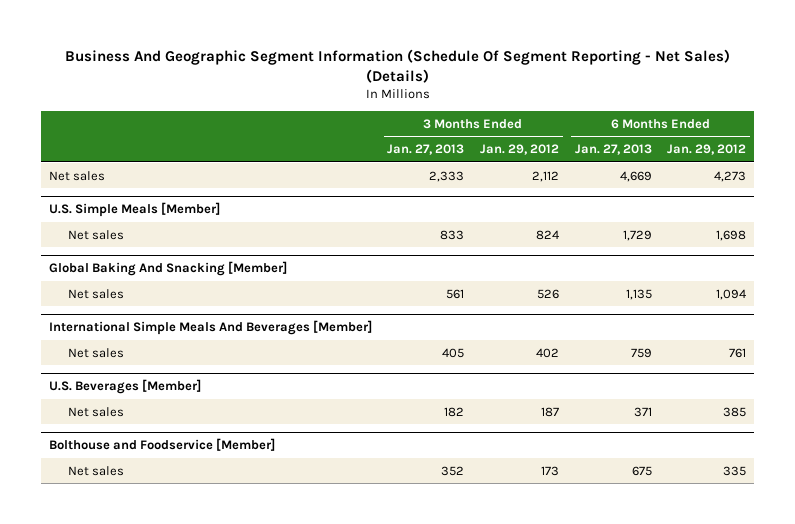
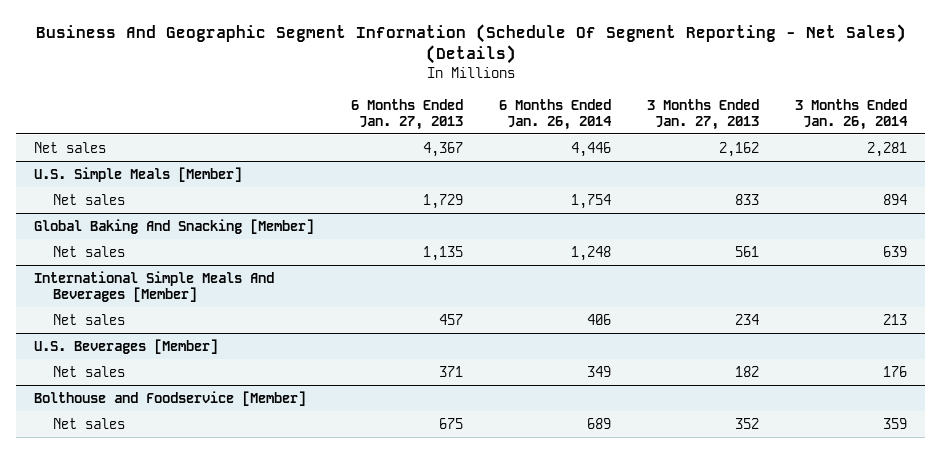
- | 3 Months Ended Jan. 27, 2013 | 3 Months Ended Jan. 29, 2012 | 6 Months Ended Jan. 27, 2013 | 6 Months Ended Jan. 29, 2012
+ | 6 Months Ended Jan. 27, 2013 | 6 Months Ended Jan. 26, 2014 | 3 Months Ended Jan. 27, 2013 | 3 Months Ended Jan. 26, 2014
- Net sales | 2,333 | 2,112 | 4,669 | 4,273
+ Net sales | 4,367 | 4,446 | 2,162 | 2,281
@ International Simple Meals And Beverages [Member]
- Net sales | 405 | 402 | 759 | 761
+ Net sales | 457 | 406 | 234 | 213

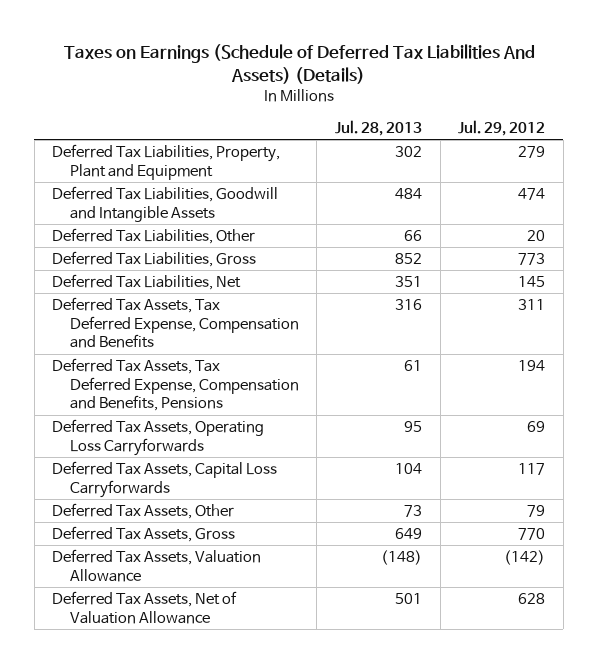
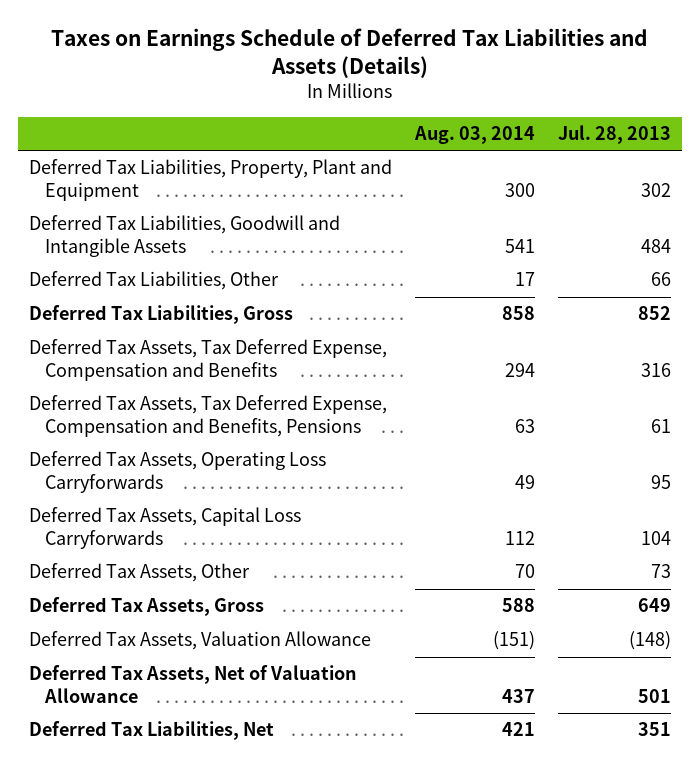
- Taxes on Earnings (Schedule of Deferred Tax Liabilities And Assets) (Details)
+ Taxes on Earnings Schedule of Deferred Tax Liabilities and Assets (Details)
- | Jul. 28, 2013 | Jul. 29, 2012
+ | Aug. 03, 2014 | Jul. 28, 2013
moved down: Deferred Tax Liabilities, Net | 421 | 351

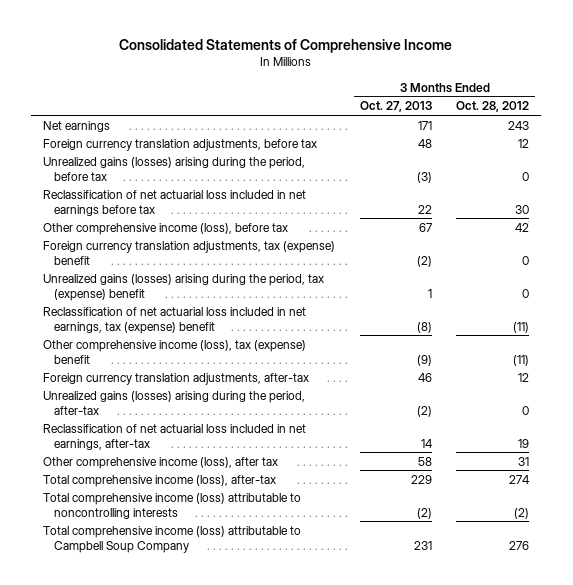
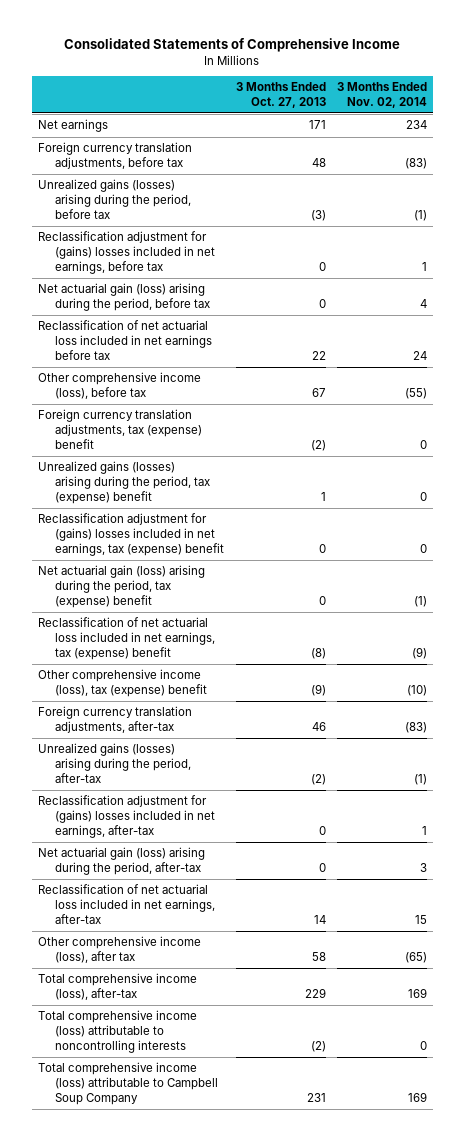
- | 3 Months Ended Oct. 27, 2013 | 3 Months Ended Oct. 28, 2012
+ | 3 Months Ended Oct. 27, 2013 | 3 Months Ended Nov. 02, 2014
+ Reclassification adjustment for (gains) losses included in net earnings, before tax | 0 | 1
+ Net actuarial gain (loss) arising during the period, before tax | 0 | 4
+ Reclassification adjustment for (gains) losses included in net earnings, tax (expense) benefit | 0 | 0
+ Net actuarial gain (loss) arising during the period, tax (expense) benefit | 0 | (1)
+ Reclassification adjustment for (gains) losses included in net earnings, after-tax | 0 | 1
+ Net actuarial gain (loss) arising during the period, after-tax | 0 | 3

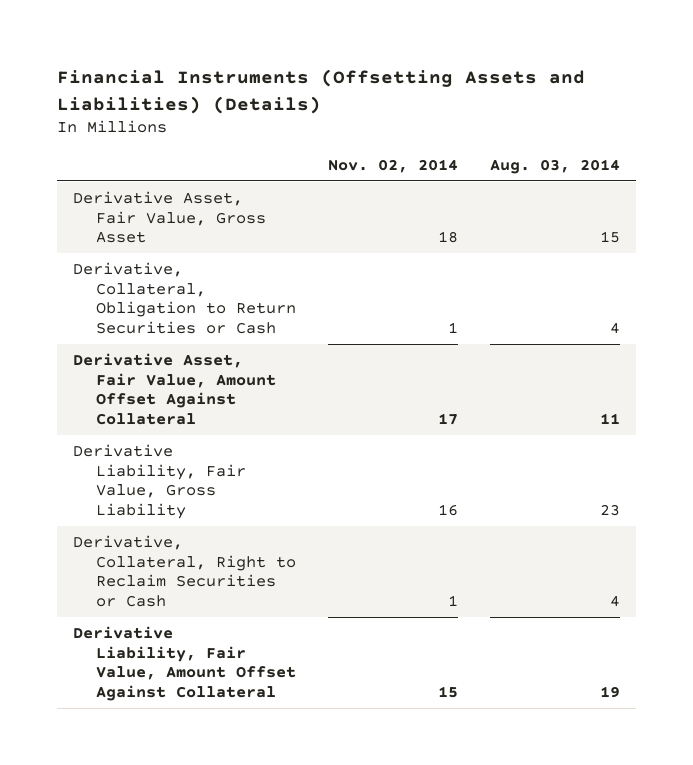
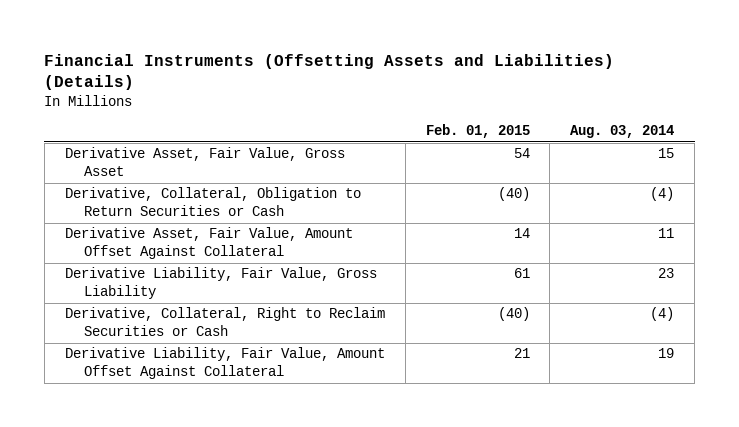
- | Nov. 02, 2014 | Aug. 03, 2014
+ | Feb. 01, 2015 | Aug. 03, 2014
- Derivative, Collateral, Obligation to Return Securities or Cash | 1 | 4
+ Derivative, Collateral, Obligation to Return Securities or Cash | (40) | (4)
- Derivative, Collateral, Right to Reclaim Securities or Cash | 1 | 4
+ Derivative, Collateral, Right to Reclaim Securities or Cash | (40) | (4)

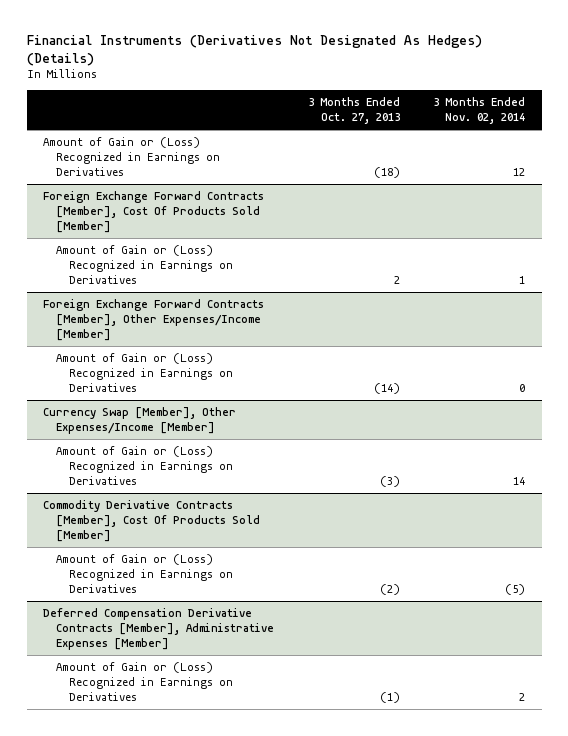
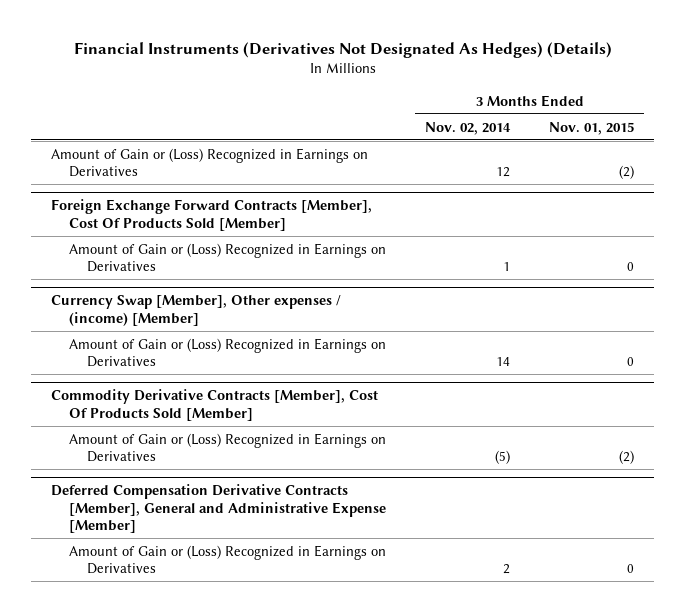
- | 3 Months Ended Oct. 27, 2013 | 3 Months Ended Nov. 02, 2014
+ | 3 Months Ended Nov. 02, 2014 | 3 Months Ended Nov. 01, 2015
- Foreign Exchange Forward Contracts [Member], Other Expenses/Income [Member]
- Amount of Gain or (Loss) Recognized in Earnings on Derivatives | (14) | 0
- Currency Swap [Member], Other Expenses/Income [Member]
+ Currency Swap [Member], Other expenses / (income) [Member]
- Deferred Compensation Derivative Contracts [Member], Administrative Expenses [Member]
+ Deferred Compensation Derivative Contracts [Member], General and Administrative Expense [Member]

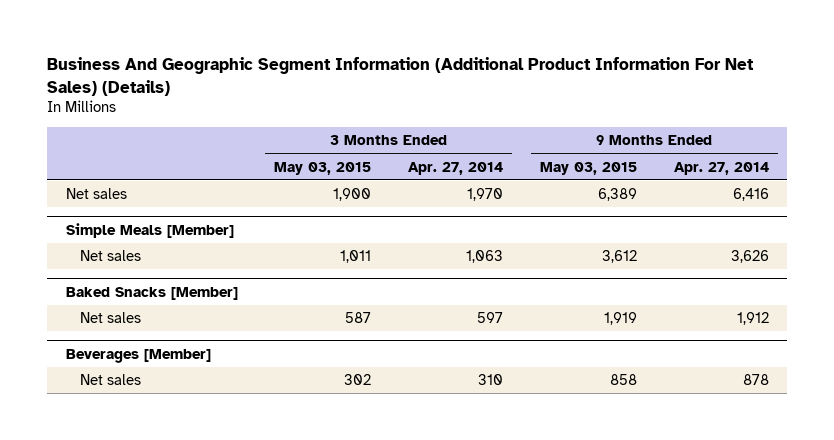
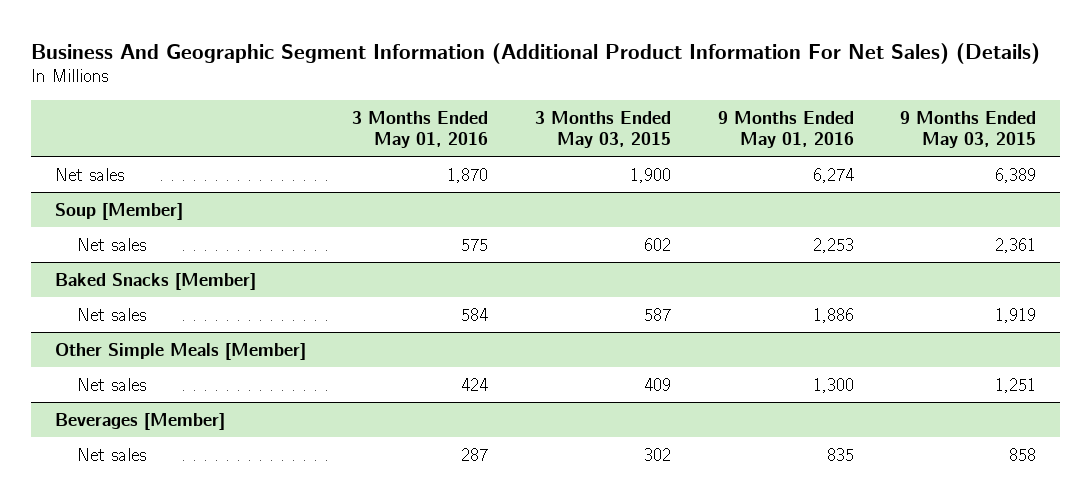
- | 3 Months Ended May 03, 2015 | 3 Months Ended Apr. 27, 2014 | 9 Months Ended May 03, 2015 | 9 Months Ended Apr. 27, 2014
+ | 3 Months Ended May 01, 2016 | 3 Months Ended May 03, 2015 | 9 Months Ended May 01, 2016 | 9 Months Ended May 03, 2015
- Simple Meals [Member]
- Net sales | 1,011 | 1,063 | 3,612 | 3,626
+ Soup [Member]
+ Net sales | 575 | 602 | 2,253 | 2,361
+ Other Simple Meals [Member]
+ Net sales | 424 | 409 | 1,300 | 1,251

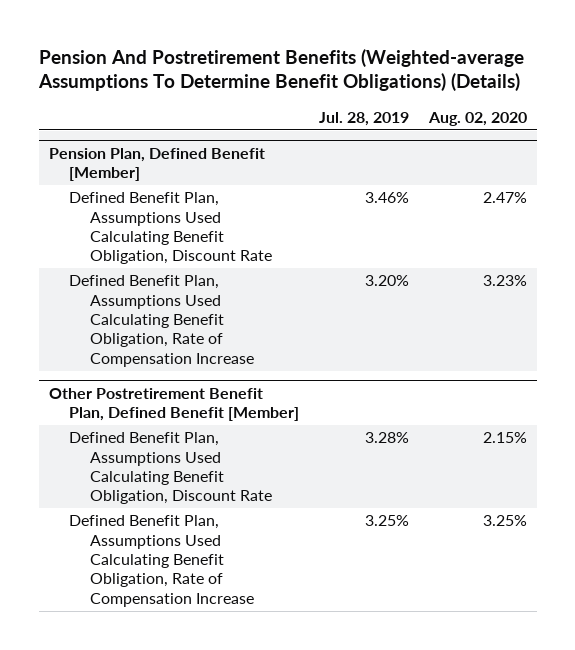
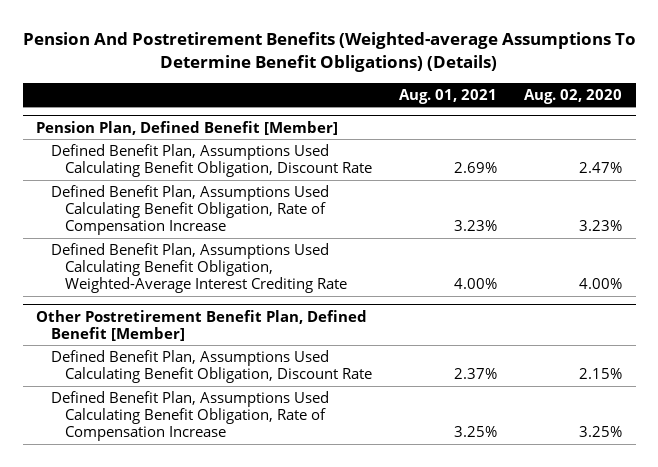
- | Jul. 28, 2019 | Aug. 02, 2020
+ | Aug. 01, 2021 | Aug. 02, 2020
@ Pension Plan, Defined Benefit [Member]
+ Defined Benefit Plan, Assumptions Used Calculating Benefit Obligation, Weighted-Average Interest Crediting Rate | 4.00% | 4.00%

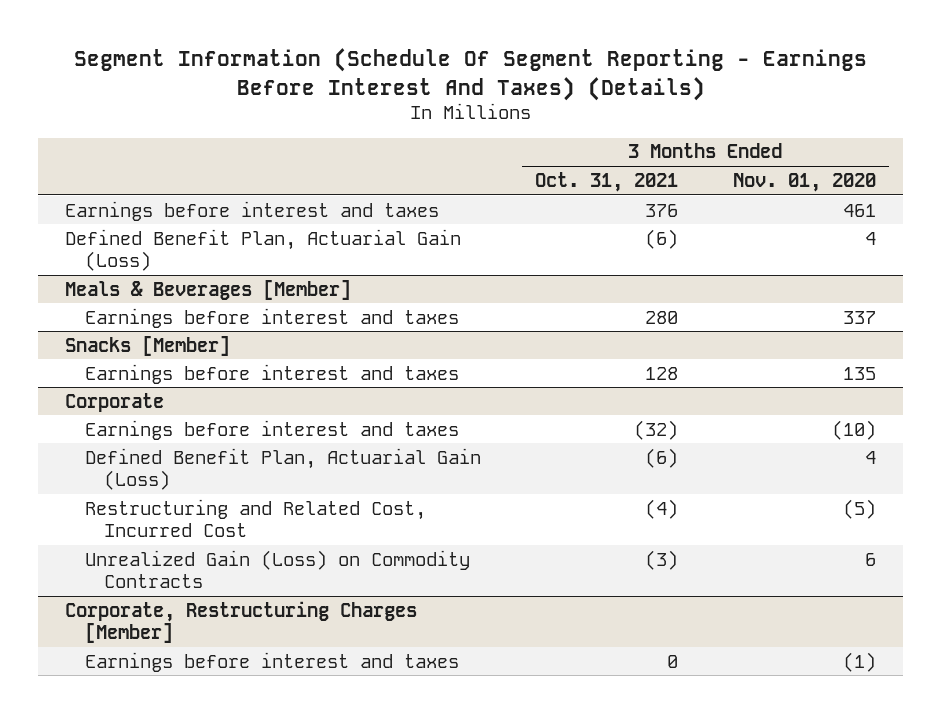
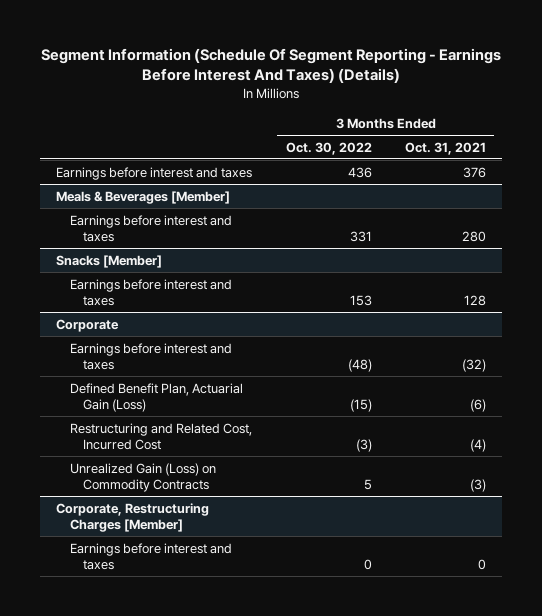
- | 3 Months Ended Oct. 31, 2021 | 3 Months Ended Nov. 01, 2020
+ | 3 Months Ended Oct. 30, 2022 | 3 Months Ended Oct. 31, 2021
- Defined Benefit Plan, Actuarial Gain (Loss) | (6) | 4

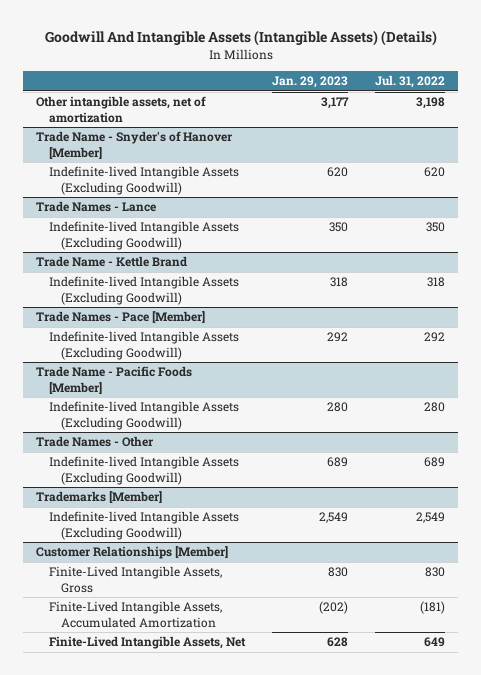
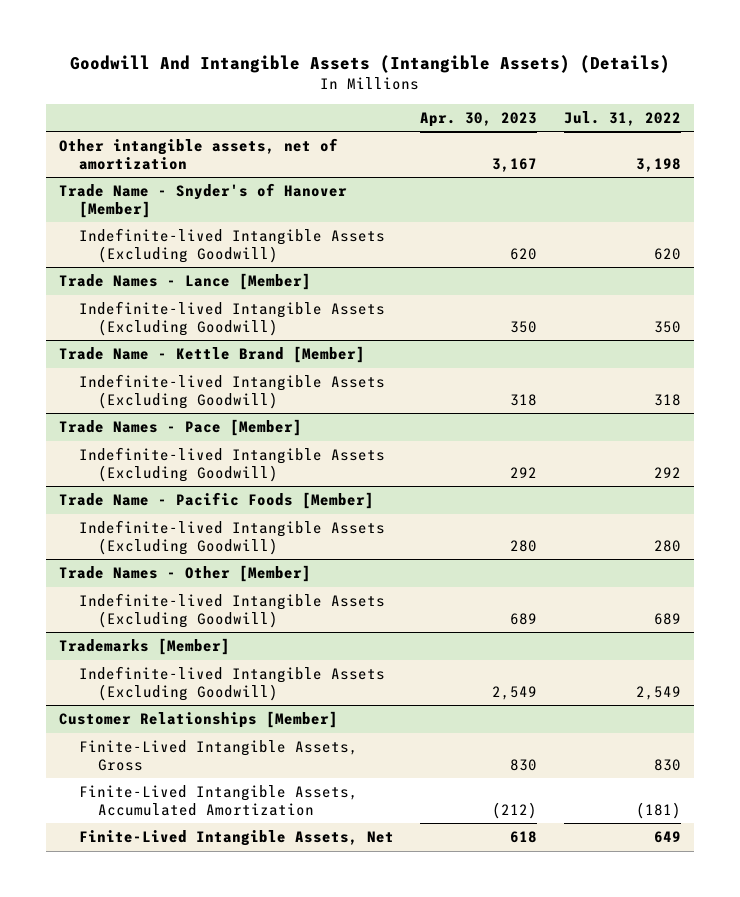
- | Jan. 29, 2023 | Jul. 31, 2022
+ | Apr. 30, 2023 | Jul. 31, 2022
- Trade Names - Lance
+ Trade Names - Lance [Member]
- Trade Name - Kettle Brand
+ Trade Name - Kettle Brand [Member]
- Trade Names - Other
+ Trade Names - Other [Member]

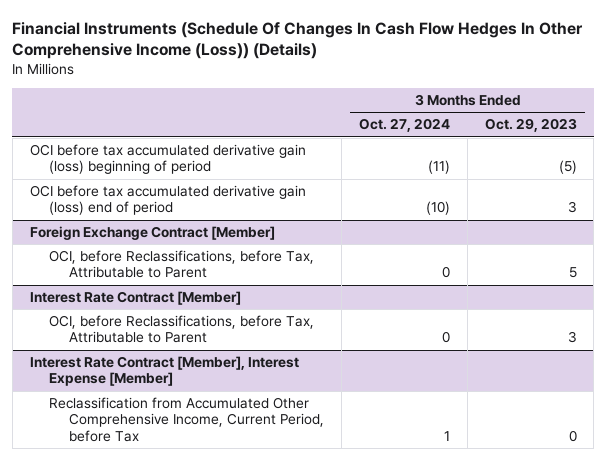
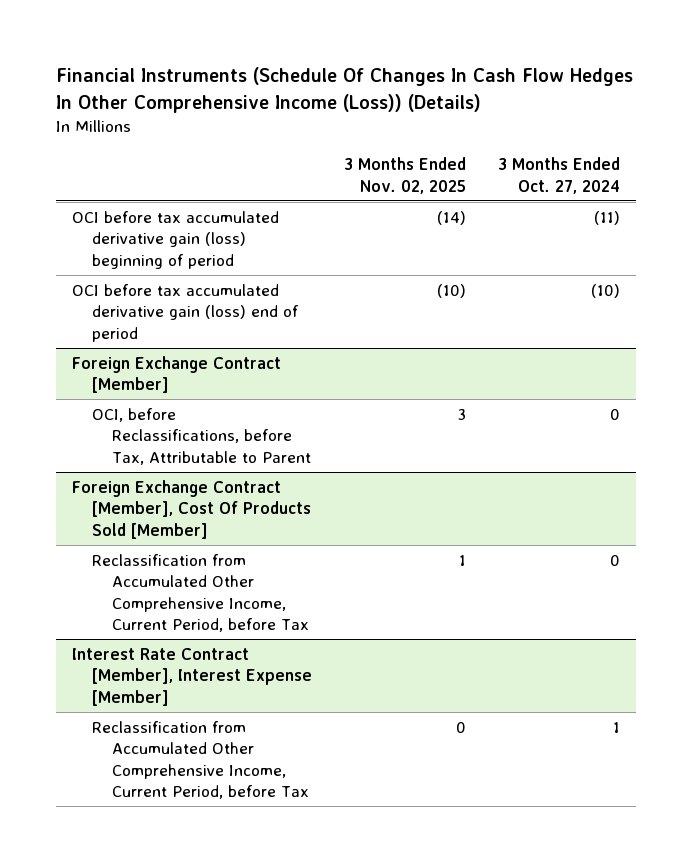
- | 3 Months Ended Oct. 27, 2024 | 3 Months Ended Oct. 29, 2023
+ | 3 Months Ended Nov. 02, 2025 | 3 Months Ended Oct. 27, 2024
- Interest Rate Contract [Member]
- OCI, before Reclassifications, before Tax, Attributable to Parent | 0 | 3
+ Foreign Exchange Contract [Member], Cost Of Products Sold [Member]
+ Reclassification from Accumulated Other Comprehensive Income, Current Period, before Tax | 1 | 0

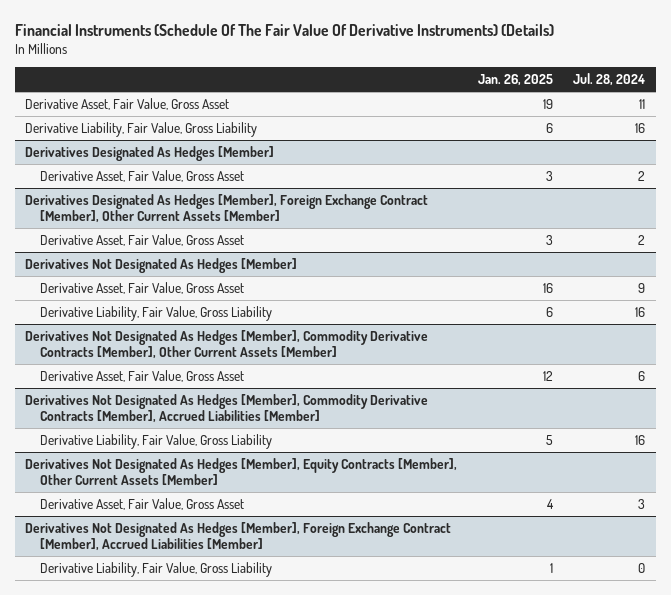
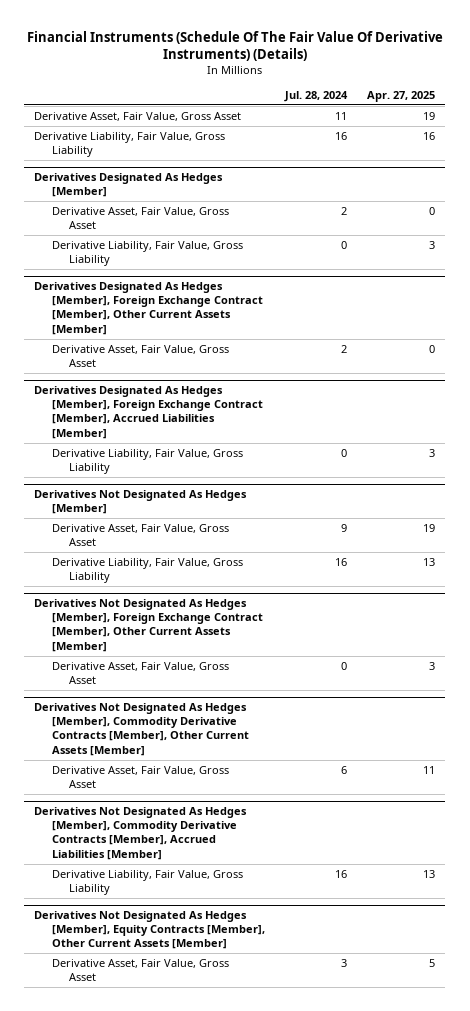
- | Jan. 26, 2025 | Jul. 28, 2024
+ | Jul. 28, 2024 | Apr. 27, 2025
@ Derivatives Designated As Hedges [Member]
+ Derivative Liability, Fair Value, Gross Liability | 0 | 3
+ Derivatives Designated As Hedges [Member], Foreign Exchange Contract [Member], Accrued Liabilities [Member]
+ Derivative Liability, Fair Value, Gross Liability | 0 | 3
+ Derivatives Not Designated As Hedges [Member], Foreign Exchange Contract [Member], Other Current Assets [Member]
+ Derivative Asset, Fair Value, Gross Asset | 0 | 3
- Derivatives Not Designated As Hedges [Member], Foreign Exchange Contract [Member], Accrued Liabilities [Member]
- Derivative Liability, Fair Value, Gross Liability | 1 | 0

